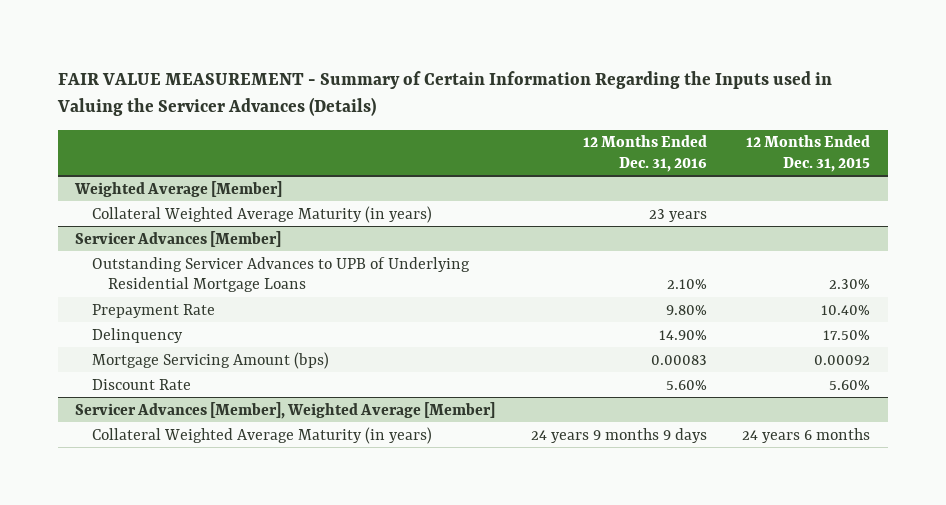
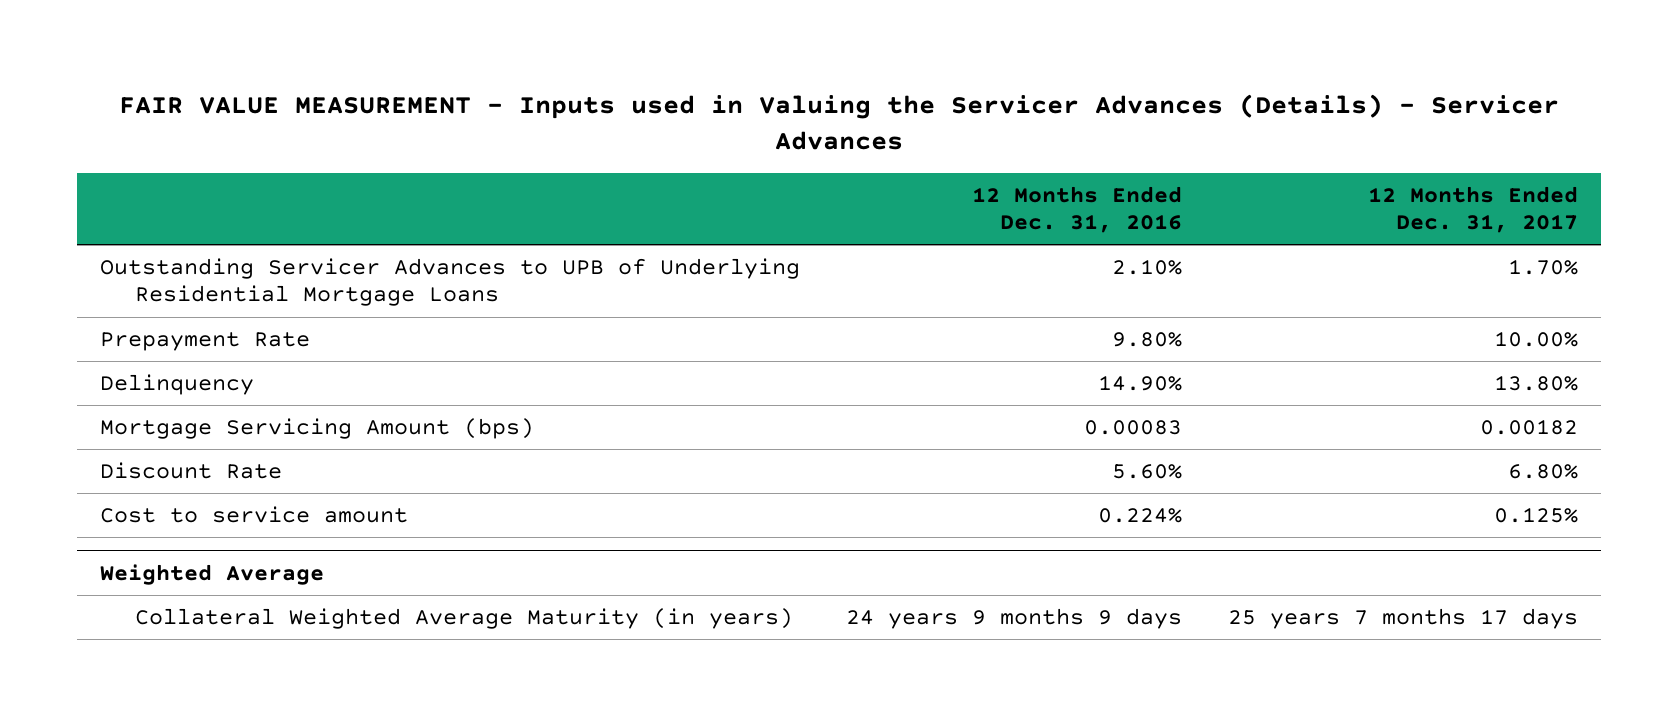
- FAIR VALUE MEASUREMENT - Summary of Certain Information Regarding the Inputs used in Valuing the Servicer Advances (Details)
+ FAIR VALUE MEASUREMENT - Inputs used in Valuing the Servicer Advances (Details) - Servicer Advances
- | 12 Months Ended Dec. 31, 2016 | 12 Months Ended Dec. 31, 2015
+ | 12 Months Ended Dec. 31, 2016 | 12 Months Ended Dec. 31, 2017
- Weighted Average [Member]
- Collateral Weighted Average Maturity (in years) | 23 years |
- Servicer Advances [Member]
- Servicer Advances [Member], Weighted Average [Member]
+ Cost to service amount | 0.224% | 0.125%
+ Weighted Average

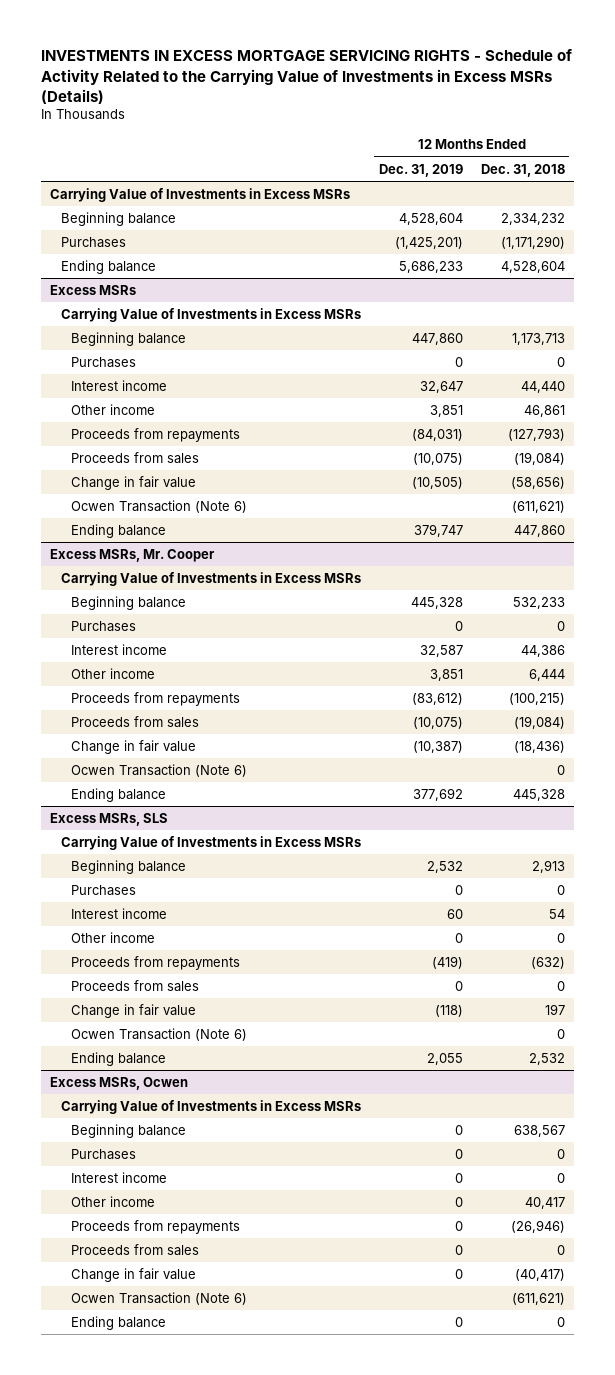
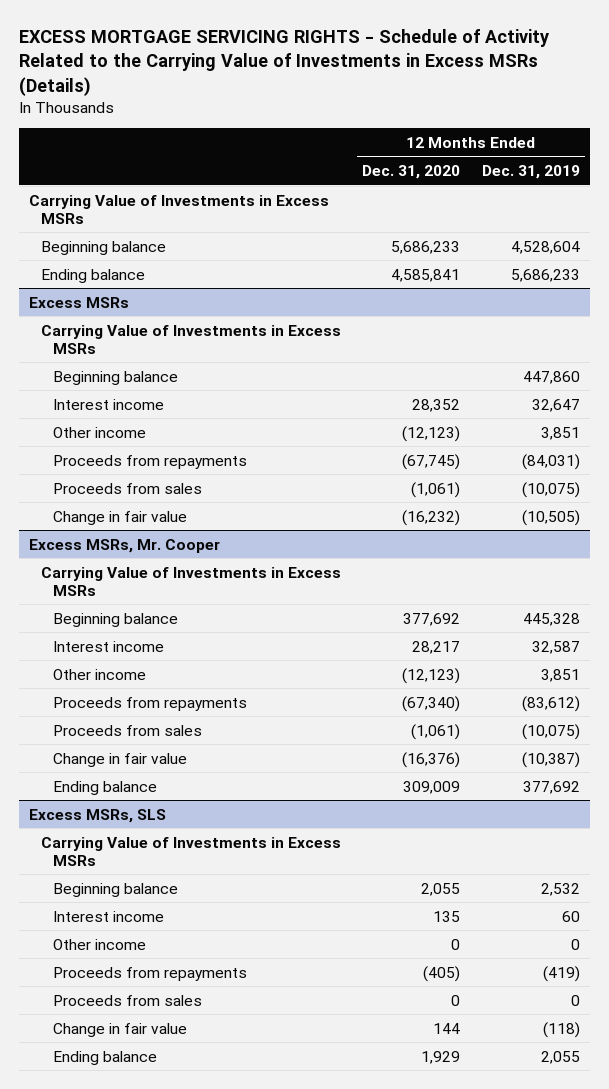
- INVESTMENTS IN EXCESS MORTGAGE SERVICING RIGHTS - Schedule of Activity Related to the Carrying Value of Investments in Excess MSRs (Details)
+ EXCESS MORTGAGE SERVICING RIGHTS - Schedule of Activity Related to the Carrying Value of Investments in Excess MSRs (Details)
- | 12 Months Ended Dec. 31, 2019 | 12 Months Ended Dec. 31, 2018
+ | 12 Months Ended Dec. 31, 2020 | 12 Months Ended Dec. 31, 2019
- Purchases | (1,425,201) | (1,171,290)
@ Excess MSRs
- Purchases | 0 | 0
- Ocwen Transaction (Note 6) | | (611,621)
- Ending balance | 379,747 | 447,860
@ Excess MSRs, Mr. Cooper
- Purchases | 0 | 0
- Ocwen Transaction (Note 6) | | 0
@ Excess MSRs, SLS
- Purchases | 0 | 0
- Ocwen Transaction (Note 6) | | 0
- Excess MSRs, Ocwen
- Carrying Value of Investments in Excess MSRs
- Beginning balance | 0 | 638,567
- Purchases | 0 | 0
- Interest income | 0 | 0
- Other income | 0 | 40,417
- Proceeds from repayments | 0 | (26,946)
- Proceeds from sales | 0 | 0
- Change in fair value | 0 | (40,417)
- Ocwen Transaction (Note 6) | | (611,621)
- Ending balance | 0 | 0

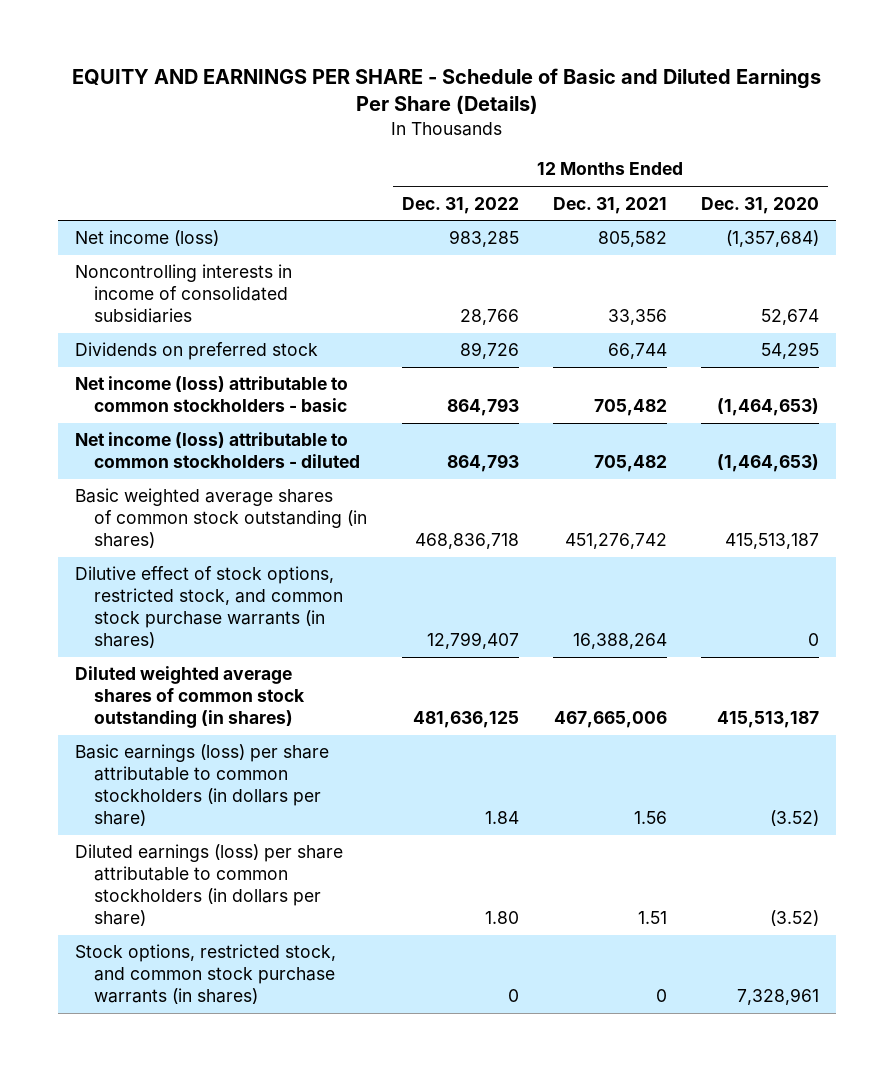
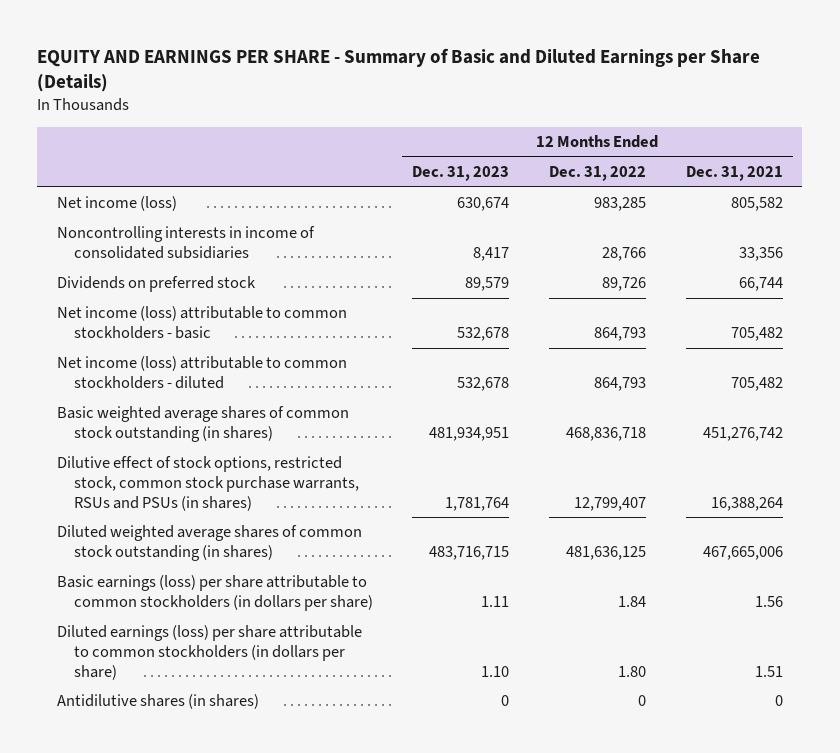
- EQUITY AND EARNINGS PER SHARE - Schedule of Basic and Diluted Earnings Per Share (Details)
+ EQUITY AND EARNINGS PER SHARE - Summary of Basic and Diluted Earnings per Share (Details)
- | 12 Months Ended Dec. 31, 2022 | 12 Months Ended Dec. 31, 2021 | 12 Months Ended Dec. 31, 2020
+ | 12 Months Ended Dec. 31, 2023 | 12 Months Ended Dec. 31, 2022 | 12 Months Ended Dec. 31, 2021
- Dilutive effect of stock options, restricted stock, and common stock purchase warrants (in shares) | 12,799,407 | 16,388,264 | 0
+ Dilutive effect of stock options, restricted stock, common stock purchase warrants, RSUs and PSUs (in shares) | 1,781,764 | 12,799,407 | 16,388,264
- Stock options, restricted stock, and common stock purchase warrants (in shares) | 0 | 0 | 7,328,961
+ Antidilutive shares (in shares) | 0 | 0 | 0

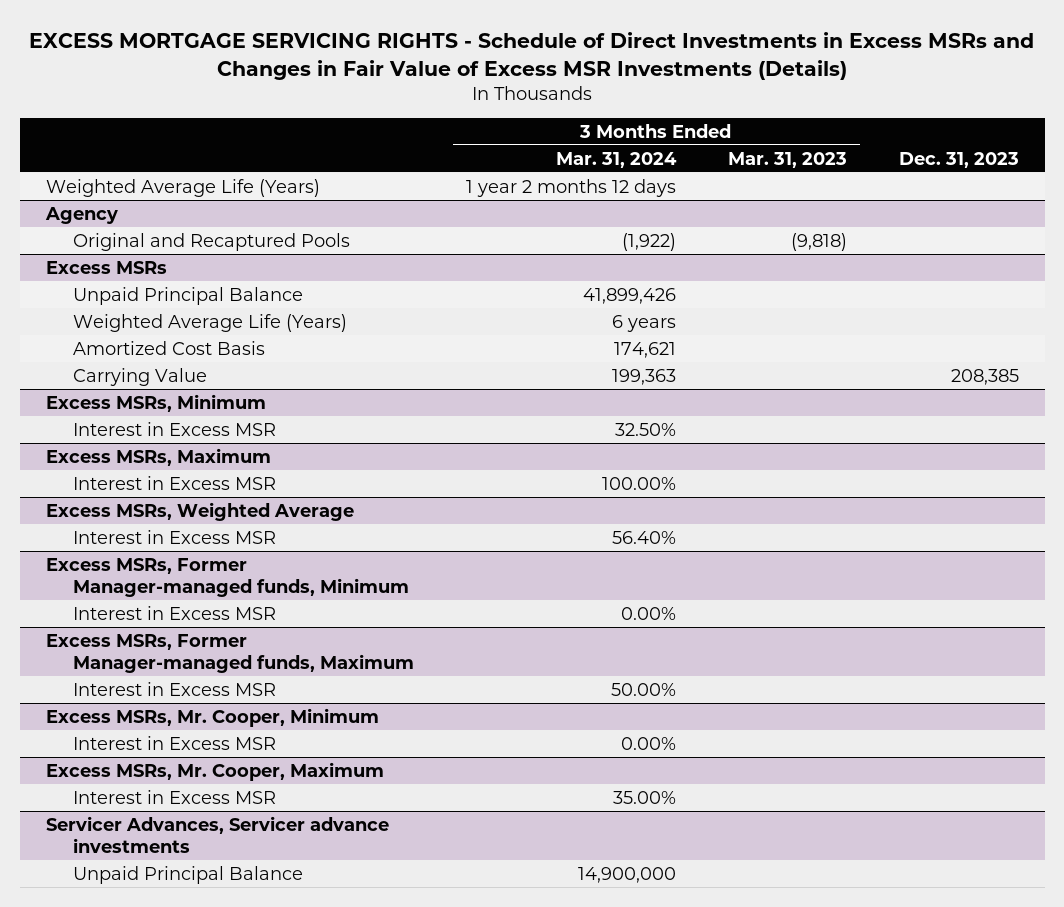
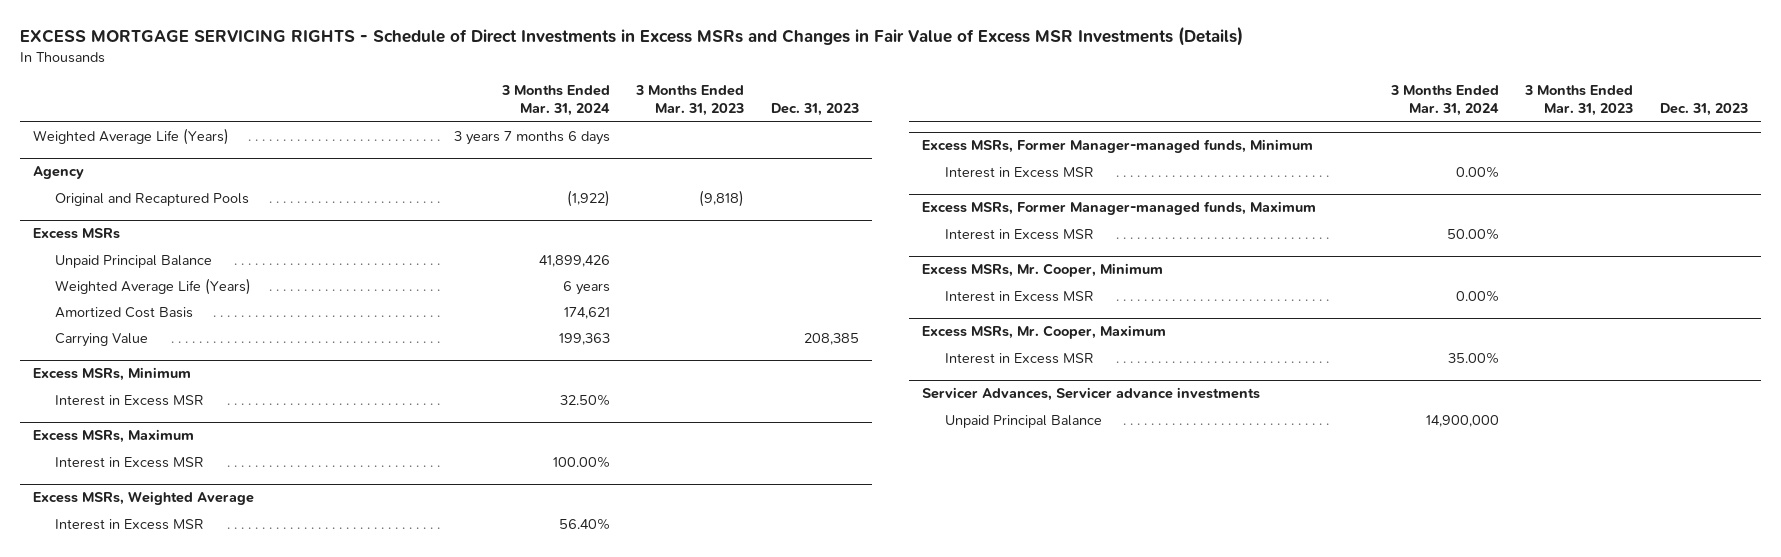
- Weighted Average Life (Years) | 1 year 2 months 12 days | |
+ Weighted Average Life (Years) | 3 years 7 months 6 days | |

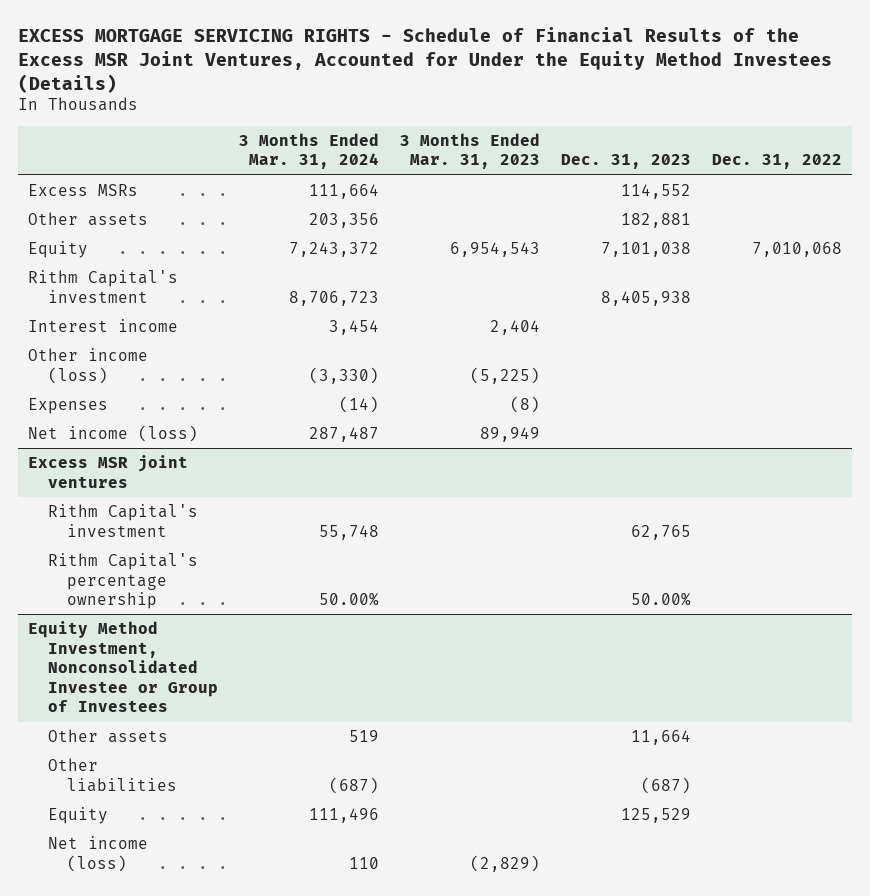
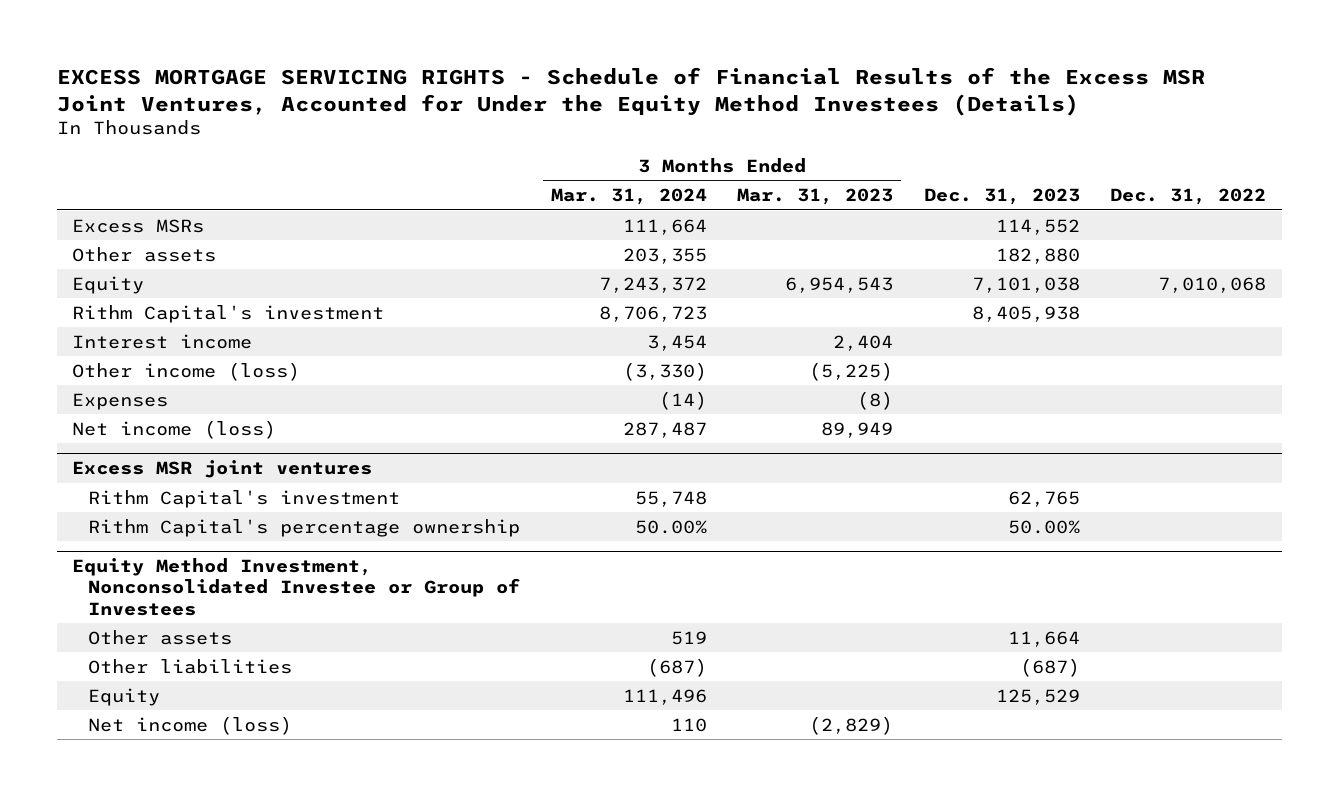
- Other assets | 203,356 | | 182,881 |
+ Other assets | 203,355 | | 182,880 |

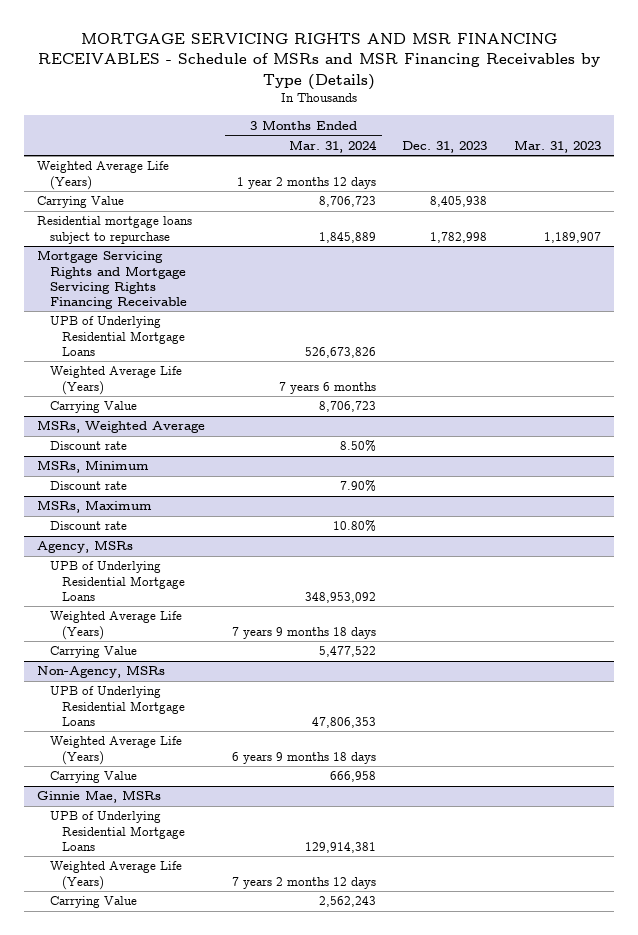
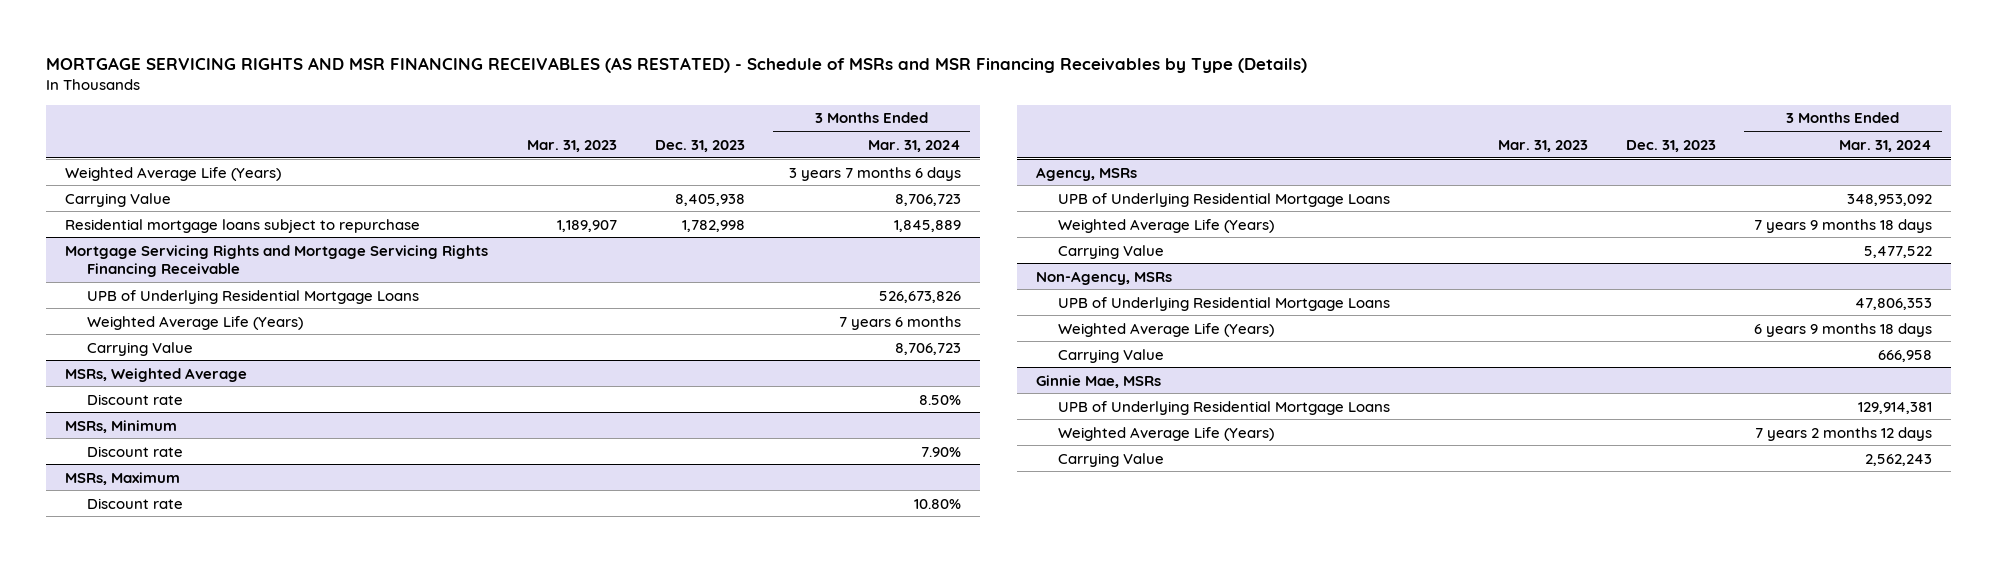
- MORTGAGE SERVICING RIGHTS AND MSR FINANCING RECEIVABLES - Schedule of MSRs and MSR Financing Receivables by Type (Details)
+ MORTGAGE SERVICING RIGHTS AND MSR FINANCING RECEIVABLES (AS RESTATED) - Schedule of MSRs and MSR Financing Receivables by Type (Details)
- | 3 Months Ended Mar. 31, 2024 | Dec. 31, 2023 | Mar. 31, 2023
+ | Mar. 31, 2023 | Dec. 31, 2023 | 3 Months Ended Mar. 31, 2024
- Weighted Average Life (Years) | 1 year 2 months 12 days | |
+ Weighted Average Life (Years) | | | 3 years 7 months 6 days

